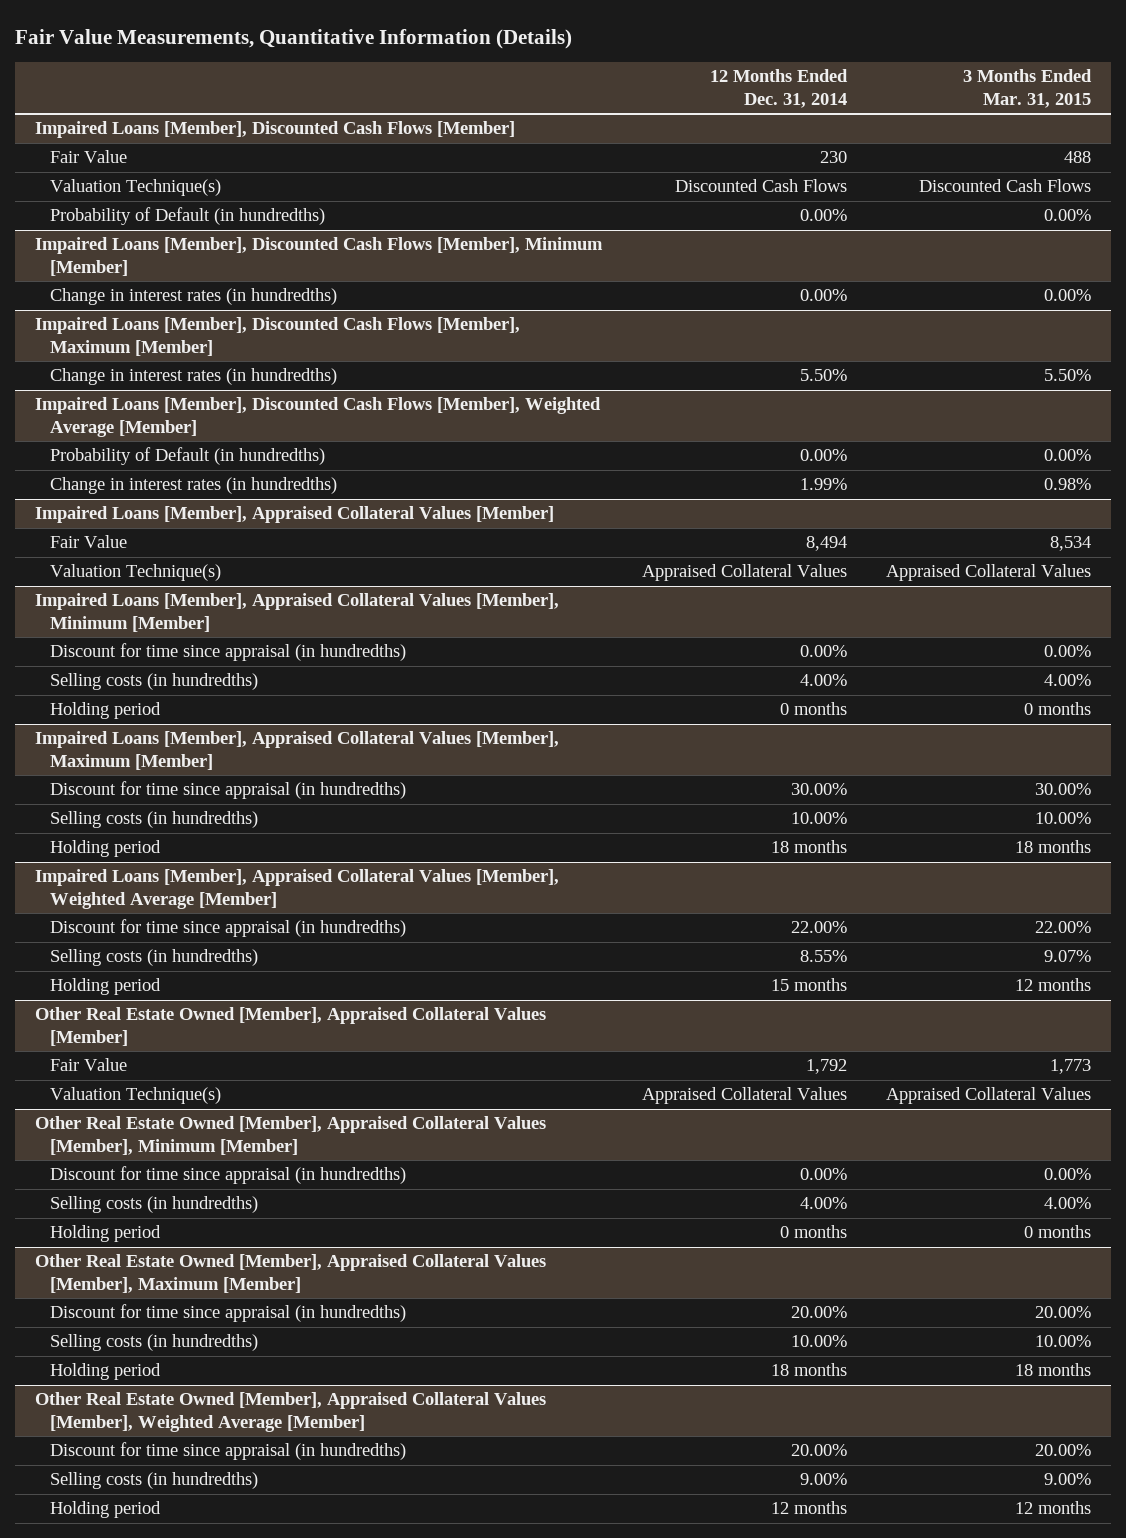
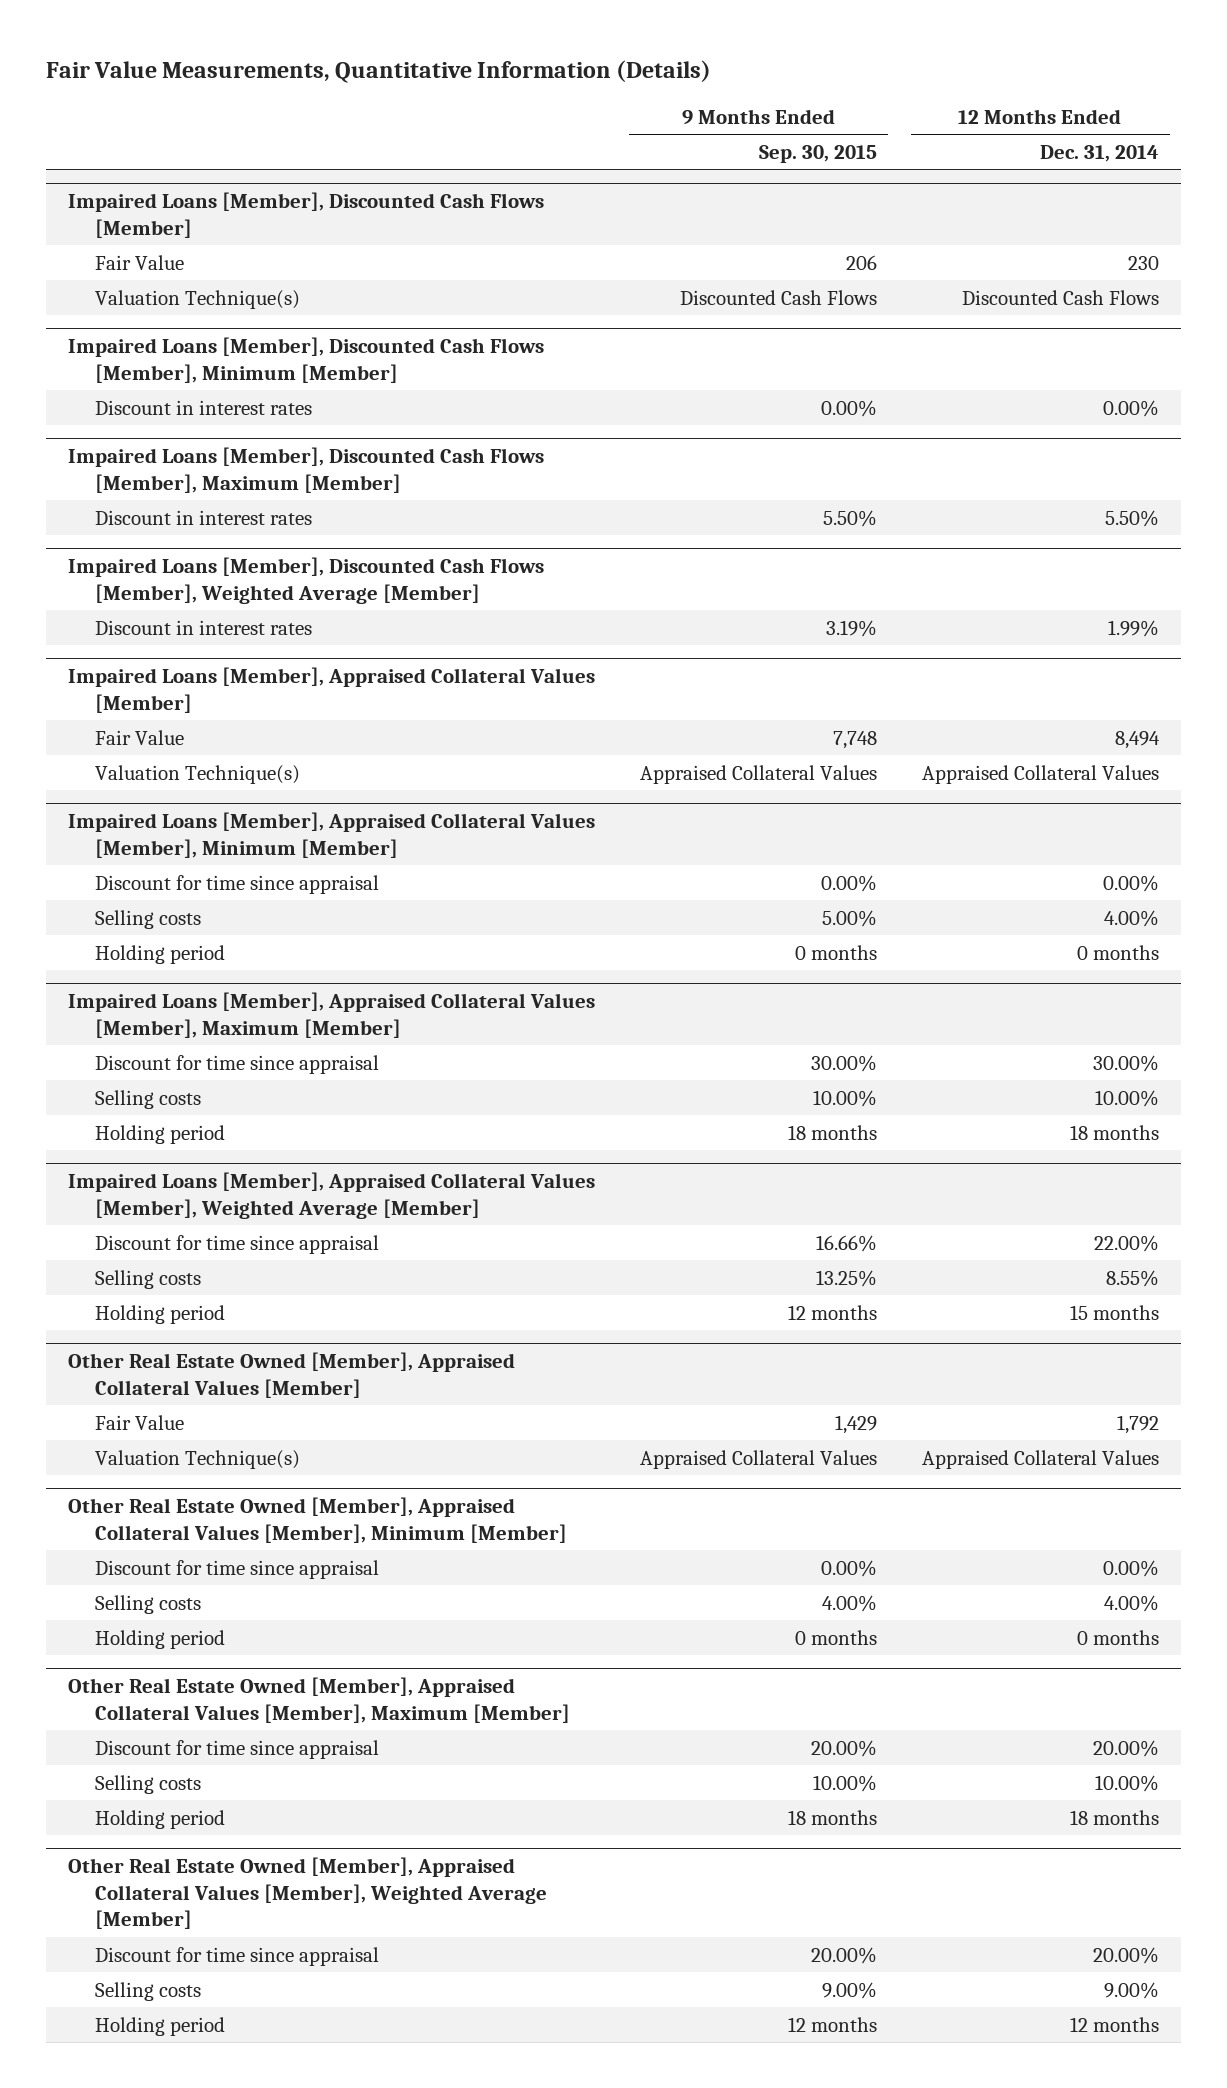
- | 12 Months Ended Dec. 31, 2014 | 3 Months Ended Mar. 31, 2015
+ | 9 Months Ended Sep. 30, 2015 | 12 Months Ended Dec. 31, 2014
@ Impaired Loans [Member], Discounted Cash Flows [Member]
- Probability of Default (in hundredths) | 0.00% | 0.00%
@ Impaired Loans [Member], Discounted Cash Flows [Member], Minimum [Member]
- Change in interest rates (in hundredths) | 0.00% | 0.00%
+ Discount in interest rates | 0.00% | 0.00%
@ Impaired Loans [Member], Discounted Cash Flows [Member], Maximum [Member]
- Change in interest rates (in hundredths) | 5.50% | 5.50%
+ Discount in interest rates | 5.50% | 5.50%
@ Impaired Loans [Member], Discounted Cash Flows [Member], Weighted Average [Member]
- Probability of Default (in hundredths) | 0.00% | 0.00%
- Change in interest rates (in hundredths) | 1.99% | 0.98%
+ Discount in interest rates | 3.19% | 1.99%
@ Impaired Loans [Member], Appraised Collateral Values [Member], Minimum [Member]
- Discount for time since appraisal (in hundredths) | 0.00% | 0.00%
- Selling costs (in hundredths) | 4.00% | 4.00%
+ Discount for time since appraisal | 0.00% | 0.00%
+ Selling costs | 5.00% | 4.00%
@ Impaired Loans [Member], Appraised Collateral Values [Member], Maximum [Member]
- Discount for time since appraisal (in hundredths) | 30.00% | 30.00%
- Selling costs (in hundredths) | 10.00% | 10.00%
+ Discount for time since appraisal | 30.00% | 30.00%
+ Selling costs | 10.00% | 10.00%
@ Impaired Loans [Member], Appraised Collateral Values [Member], Weighted Average [Member]
- Discount for time since appraisal (in hundredths) | 22.00% | 22.00%
- Selling costs (in hundredths) | 8.55% | 9.07%
+ Discount for time since appraisal | 16.66% | 22.00%
+ Selling costs | 13.25% | 8.55%
@ Other Real Estate Owned [Member], Appraised Collateral Values [Member], Minimum [Member]
- Discount for time since appraisal (in hundredths) | 0.00% | 0.00%
- Selling costs (in hundredths) | 4.00% | 4.00%
+ Discount for time since appraisal | 0.00% | 0.00%
+ Selling costs | 4.00% | 4.00%
@ Other Real Estate Owned [Member], Appraised Collateral Values [Member], Maximum [Member]
- Discount for time since appraisal (in hundredths) | 20.00% | 20.00%
- Selling costs (in hundredths) | 10.00% | 10.00%
+ Discount for time since appraisal | 20.00% | 20.00%
+ Selling costs | 10.00% | 10.00%
@ Other Real Estate Owned [Member], Appraised Collateral Values [Member], Weighted Average [Member]
- Discount for time since appraisal (in hundredths) | 20.00% | 20.00%
- Selling costs (in hundredths) | 9.00% | 9.00%
+ Discount for time since appraisal | 20.00% | 20.00%
+ Selling costs | 9.00% | 9.00%

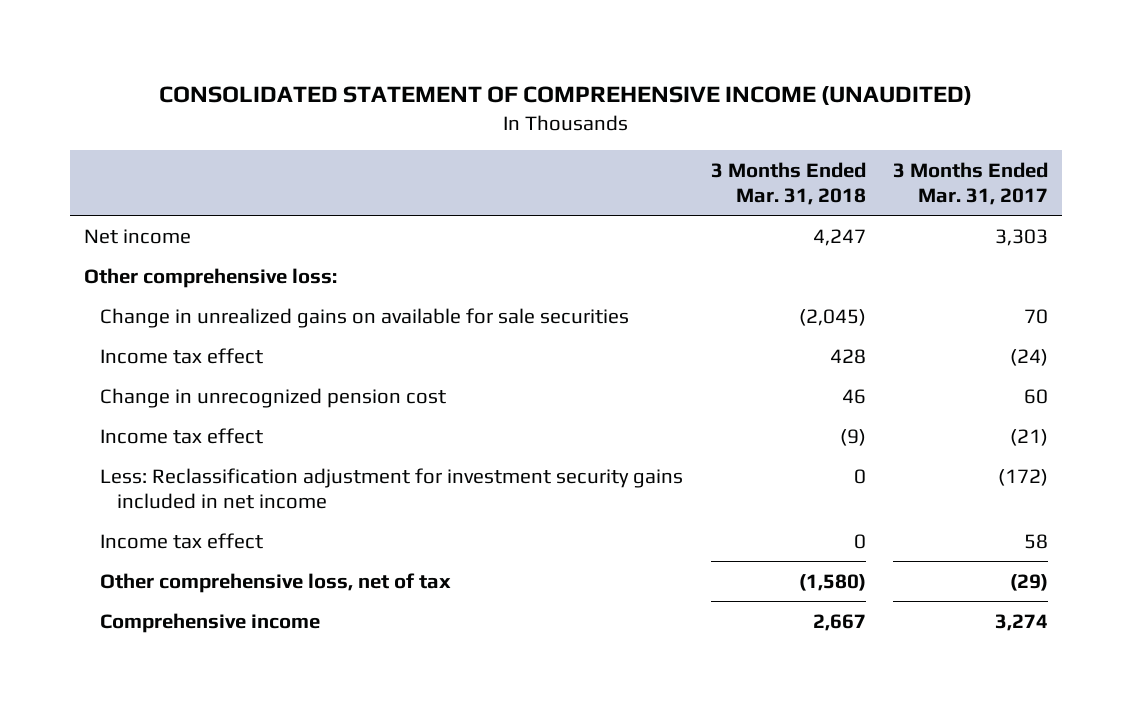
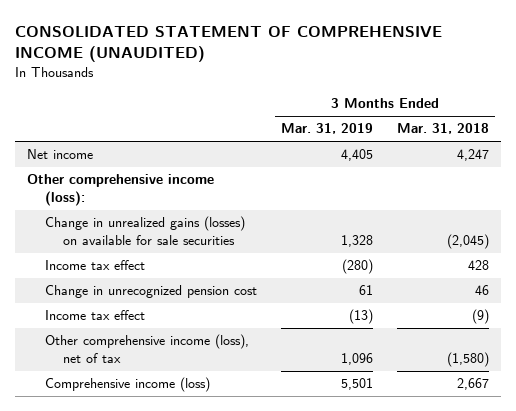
- | 3 Months Ended Mar. 31, 2018 | 3 Months Ended Mar. 31, 2017
+ | 3 Months Ended Mar. 31, 2019 | 3 Months Ended Mar. 31, 2018
- Other comprehensive loss:
- Change in unrealized gains on available for sale securities | (2,045) | 70
+ Other comprehensive income (loss):
+ Change in unrealized gains (losses) on available for sale securities | 1,328 | (2,045)
- Less: Reclassification adjustment for investment security gains included in net income | 0 | (172)
- Income tax effect | 0 | 58
- Other comprehensive loss, net of tax | (1,580) | (29)
- Comprehensive income | 2,667 | 3,274
+ Other comprehensive income (loss), net of tax | 1,096 | (1,580)
+ Comprehensive income (loss) | 5,501 | 2,667

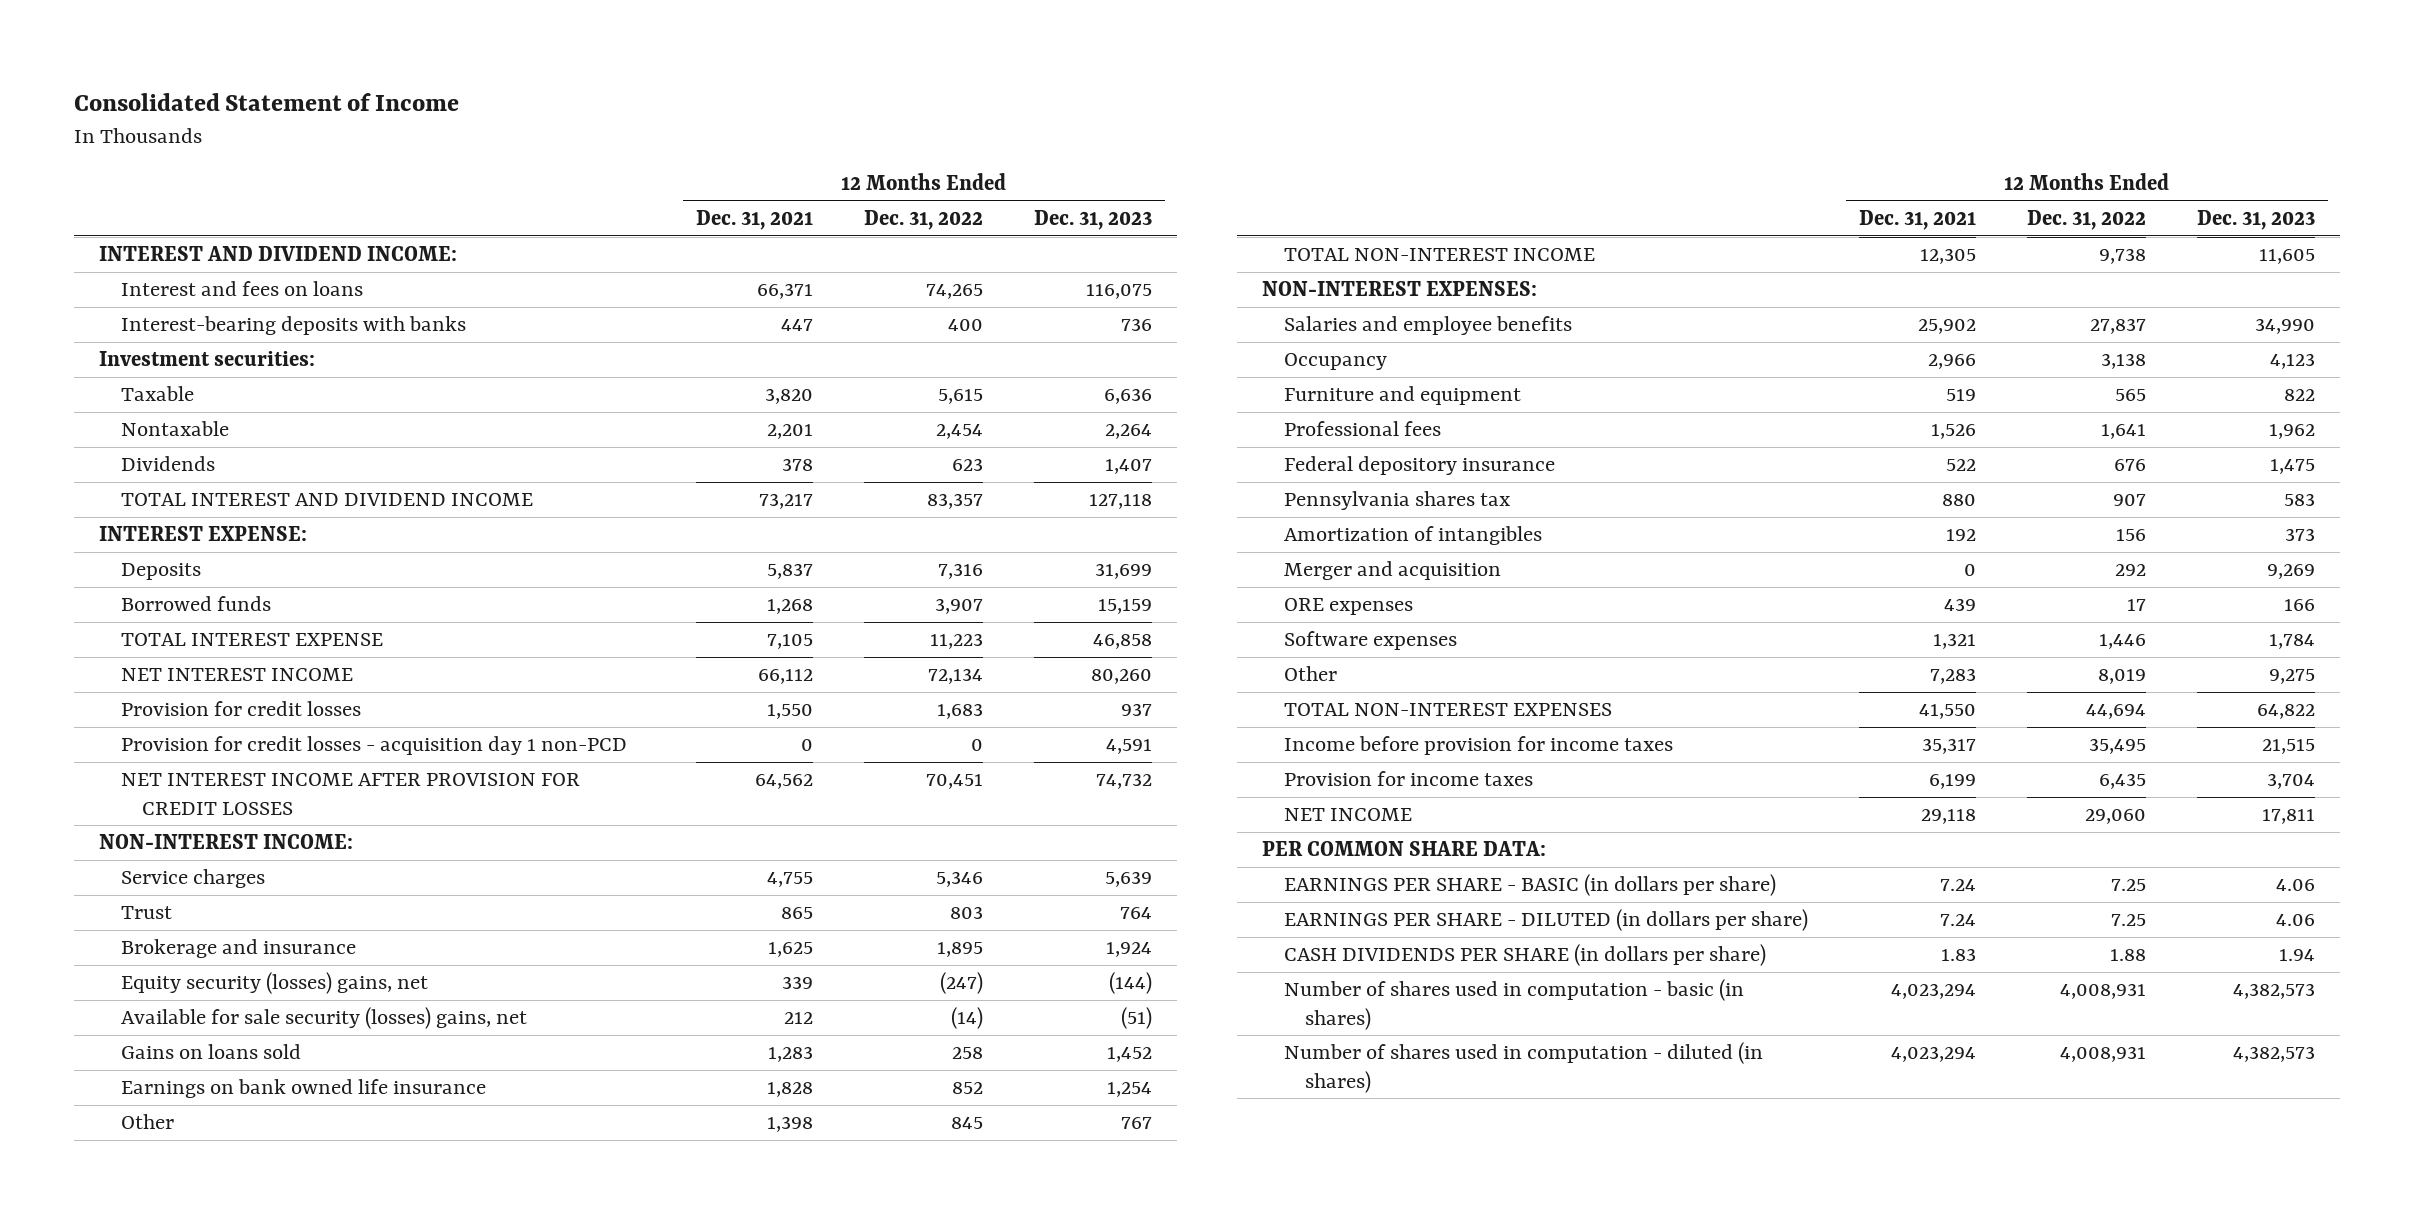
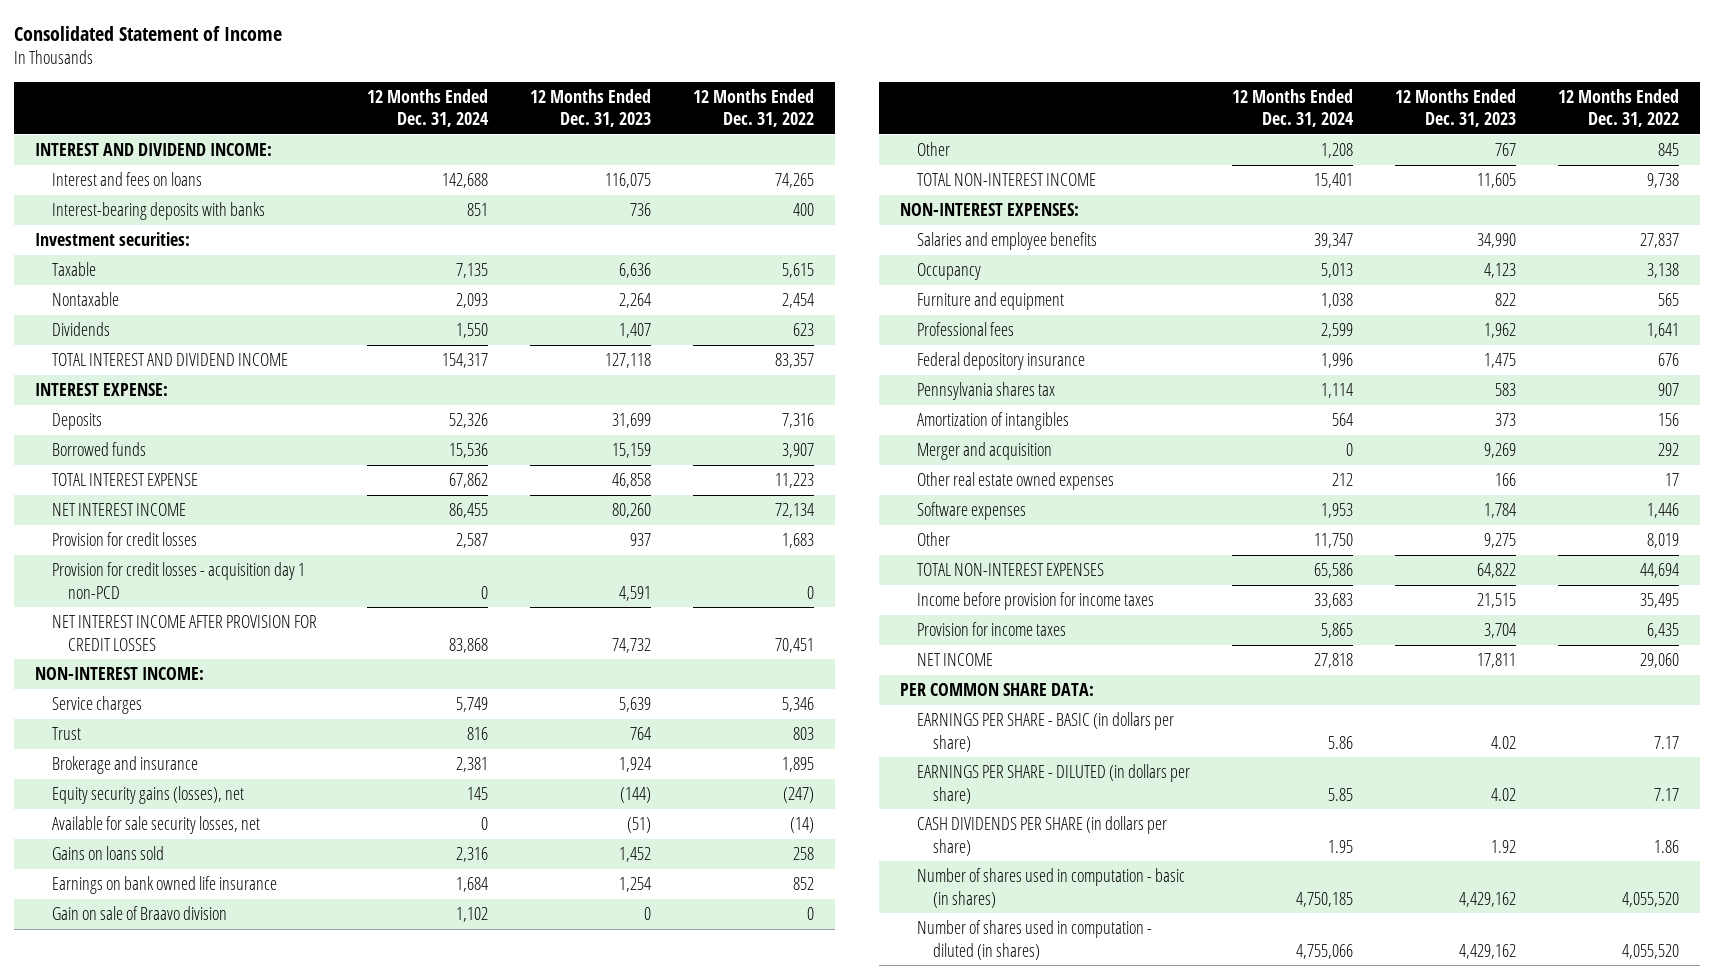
- | 12 Months Ended Dec. 31, 2021 | 12 Months Ended Dec. 31, 2022 | 12 Months Ended Dec. 31, 2023
+ | 12 Months Ended Dec. 31, 2024 | 12 Months Ended Dec. 31, 2023 | 12 Months Ended Dec. 31, 2022
- Equity security (losses) gains, net | 339 | (247) | (144)
- Available for sale security (losses) gains, net | 212 | (14) | (51)
+ Equity security gains (losses), net | 145 | (144) | (247)
+ Available for sale security losses, net | 0 | (51) | (14)
+ Gain on sale of Braavo division | 1,102 | 0 | 0
- ORE expenses | 439 | 17 | 166
+ Other real estate owned expenses | 212 | 166 | 17
- EARNINGS PER SHARE - BASIC (in dollars per share) | 7.24 | 7.25 | 4.06
- EARNINGS PER SHARE - DILUTED (in dollars per share) | 7.24 | 7.25 | 4.06
- CASH DIVIDENDS PER SHARE (in dollars per share) | 1.83 | 1.88 | 1.94
- Number of shares used in computation - basic (in shares) | 4,023,294 | 4,008,931 | 4,382,573
- Number of shares used in computation - diluted (in shares) | 4,023,294 | 4,008,931 | 4,382,573
+ EARNINGS PER SHARE - BASIC (in dollars per share) | 5.86 | 4.02 | 7.17
+ EARNINGS PER SHARE - DILUTED (in dollars per share) | 5.85 | 4.02 | 7.17
+ CASH DIVIDENDS PER SHARE (in dollars per share) | 1.95 | 1.92 | 1.86
+ Number of shares used in computation - basic (in shares) | 4,750,185 | 4,429,162 | 4,055,520
+ Number of shares used in computation - diluted (in shares) | 4,755,066 | 4,429,162 | 4,055,520

